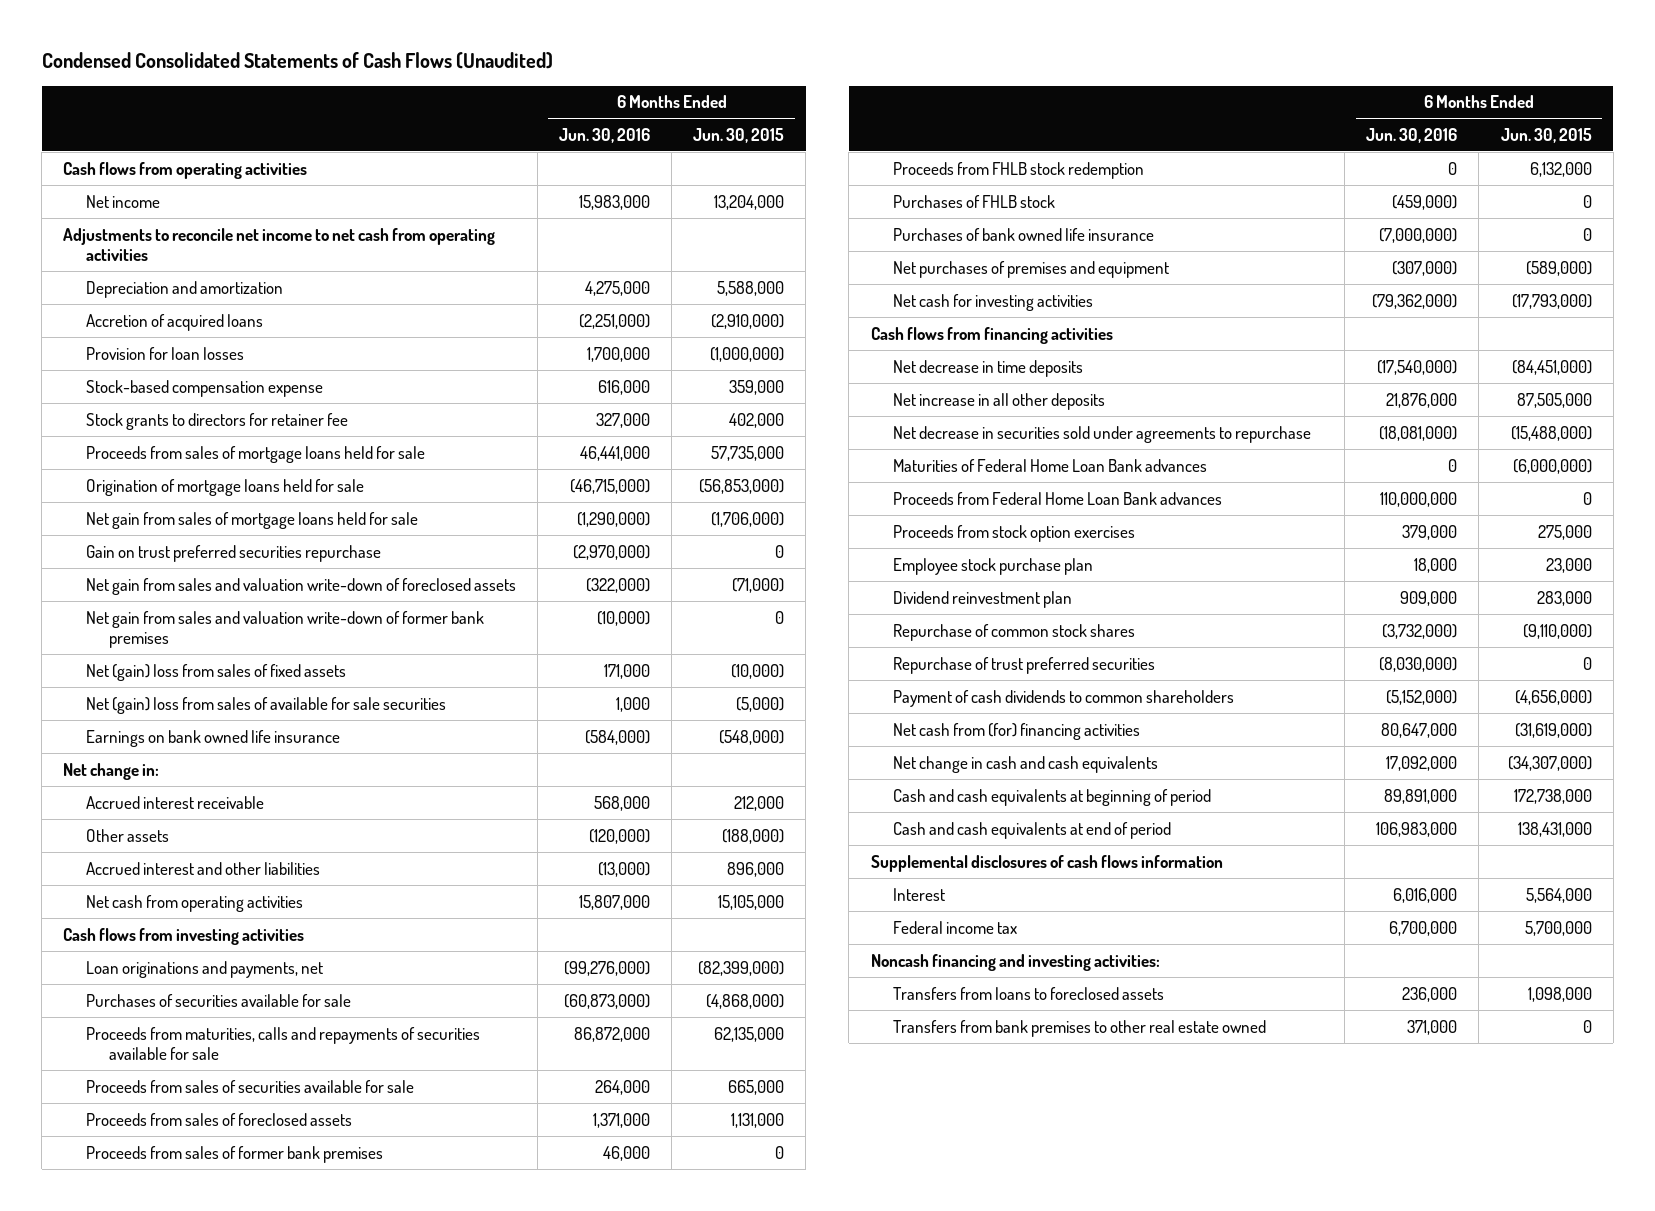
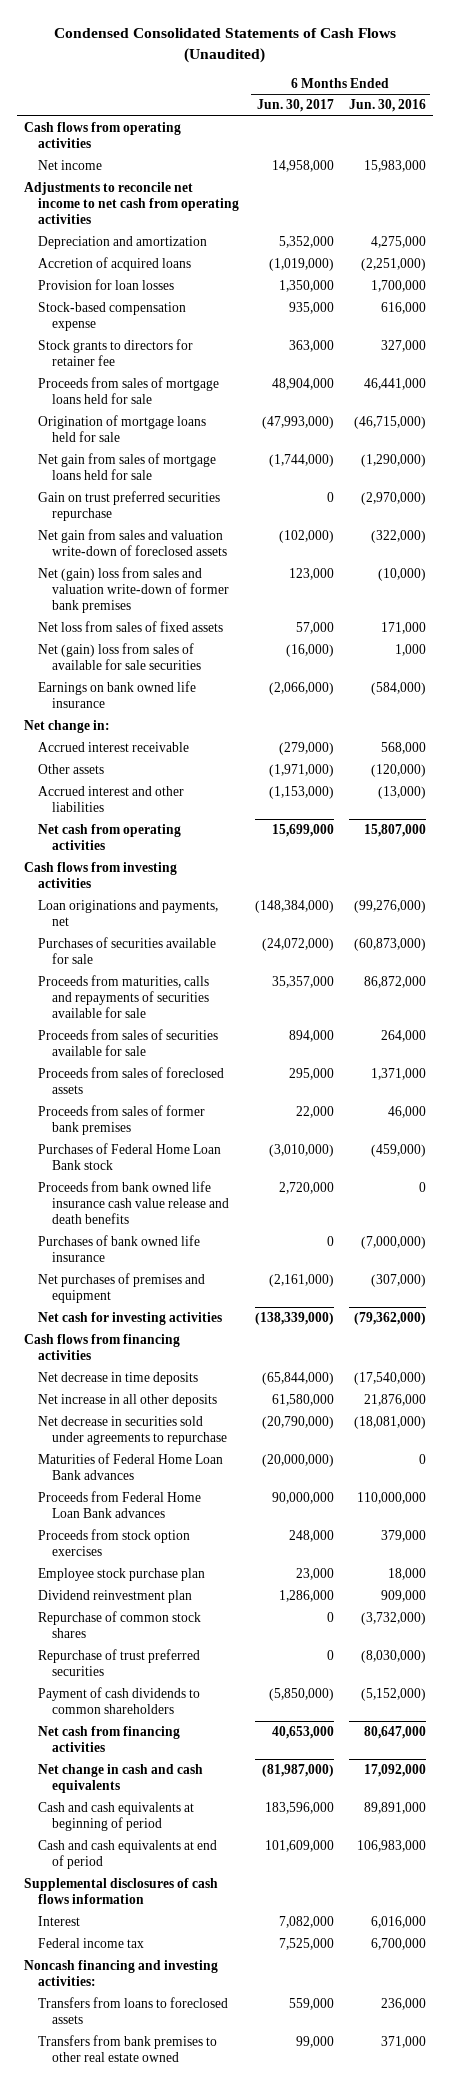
- | 6 Months Ended Jun. 30, 2016 | 6 Months Ended Jun. 30, 2015
+ | 6 Months Ended Jun. 30, 2017 | 6 Months Ended Jun. 30, 2016
- Net gain from sales and valuation write-down of former bank premises | (10,000) | 0
- Net (gain) loss from sales of fixed assets | 171,000 | (10,000)
+ Net (gain) loss from sales and valuation write-down of former bank premises | 123,000 | (10,000)
+ Net loss from sales of fixed assets | 57,000 | 171,000
- Proceeds from FHLB stock redemption | 0 | 6,132,000
- Purchases of FHLB stock | (459,000) | 0
+ Purchases of Federal Home Loan Bank stock | (3,010,000) | (459,000)
+ Proceeds from bank owned life insurance cash value release and death benefits | 2,720,000 | 0
- Net cash from (for) financing activities | 80,647,000 | (31,619,000)
+ Net cash from financing activities | 40,653,000 | 80,647,000

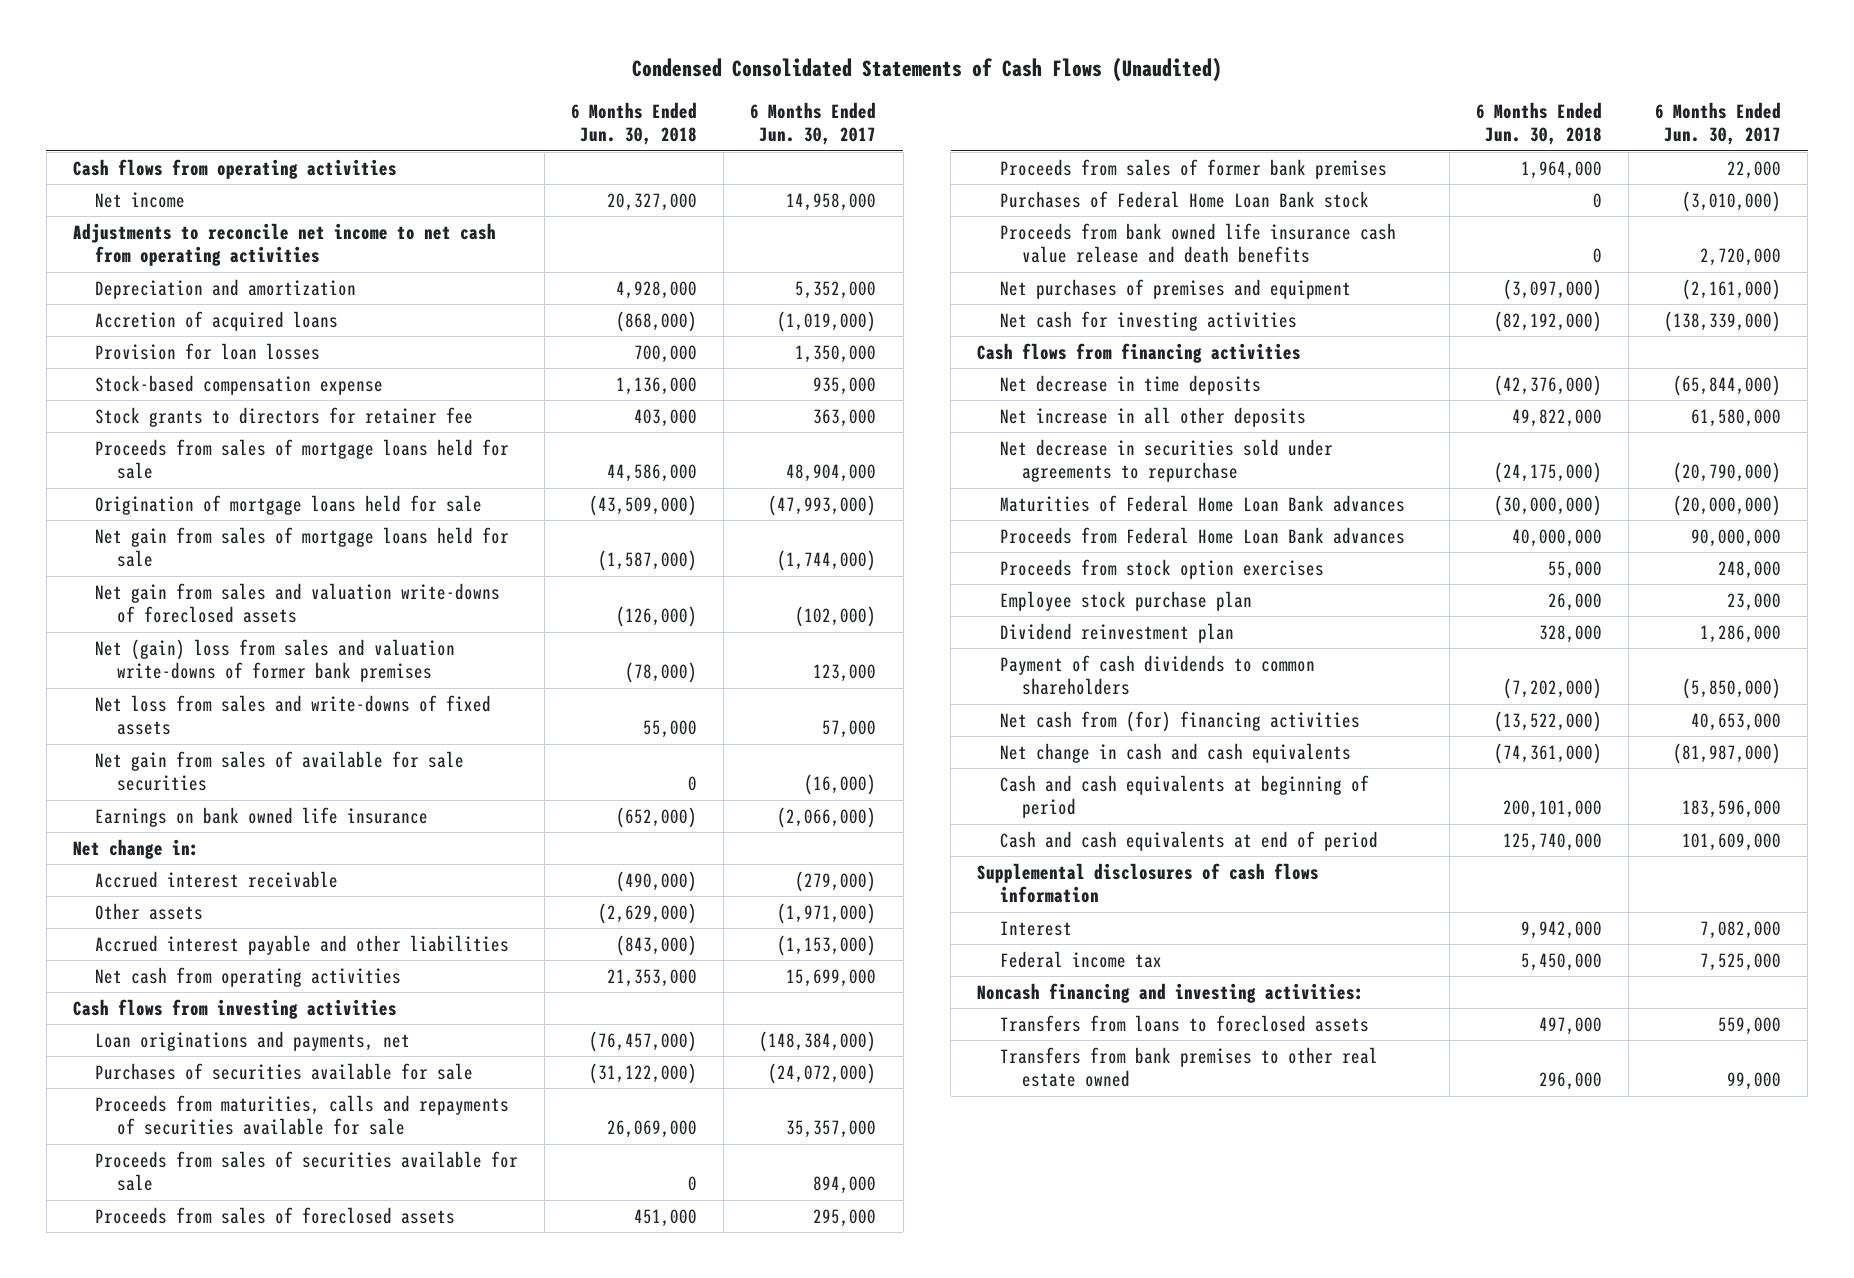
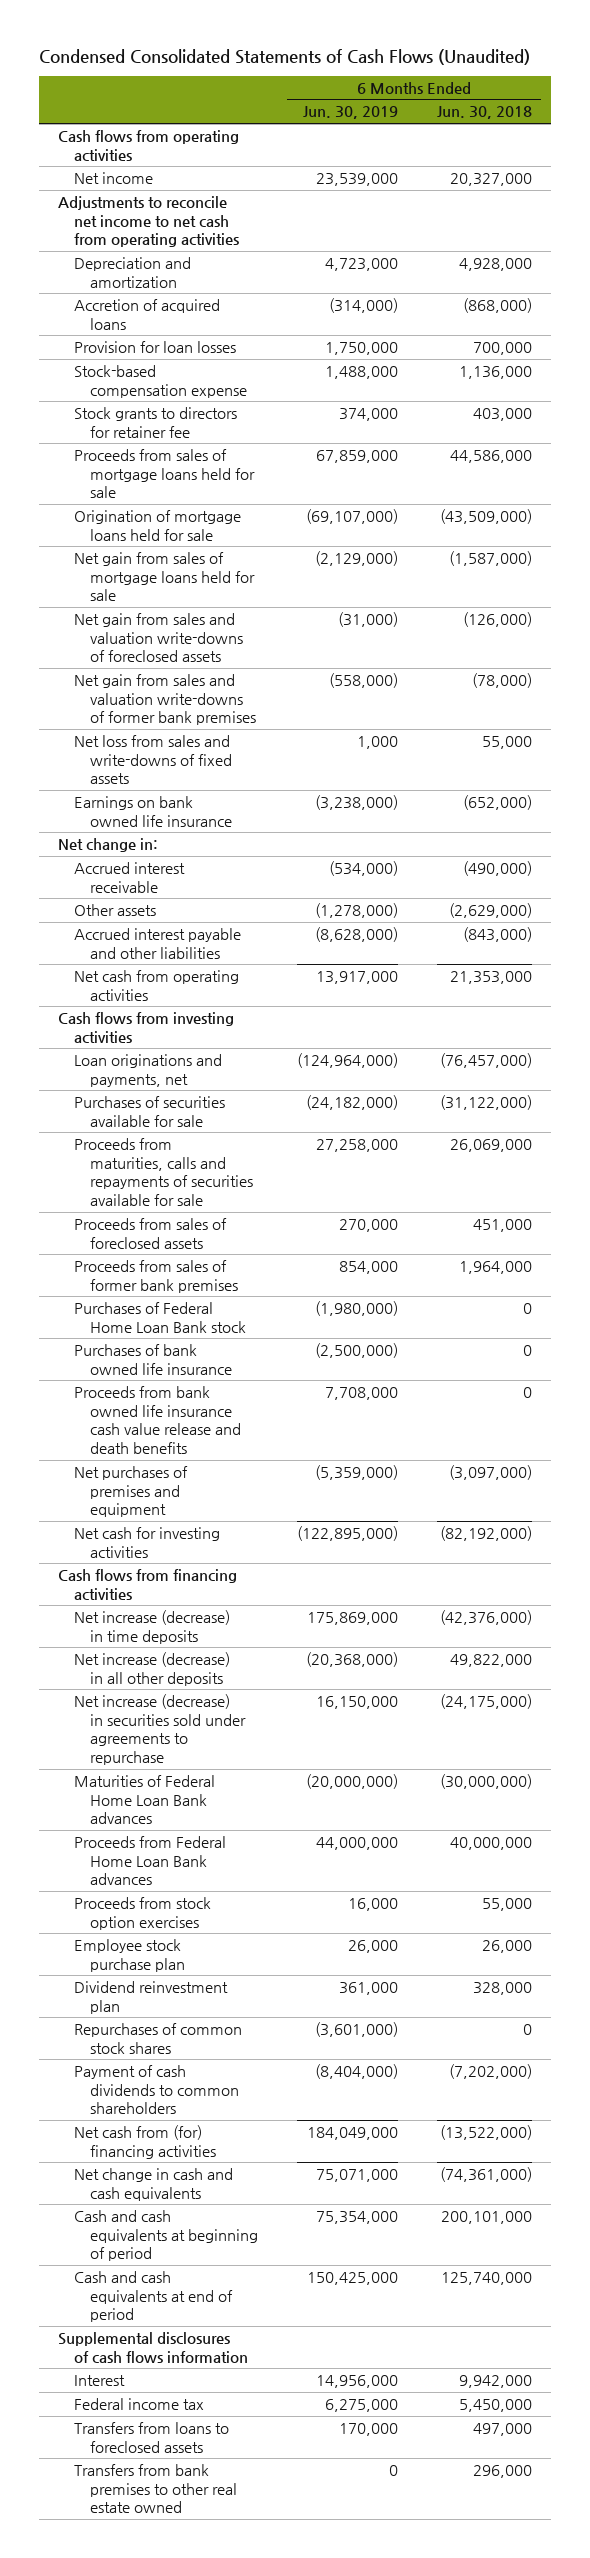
- | 6 Months Ended Jun. 30, 2018 | 6 Months Ended Jun. 30, 2017
+ | 6 Months Ended Jun. 30, 2019 | 6 Months Ended Jun. 30, 2018
- Net (gain) loss from sales and valuation write-downs of former bank premises | (78,000) | 123,000
+ Net gain from sales and valuation write-downs of former bank premises | (558,000) | (78,000)
- Net gain from sales of available for sale securities | 0 | (16,000)
- Proceeds from sales of securities available for sale | 0 | 894,000
+ Purchases of bank owned life insurance | (2,500,000) | 0
- Net decrease in time deposits | (42,376,000) | (65,844,000)
- Net increase in all other deposits | 49,822,000 | 61,580,000
- Net decrease in securities sold under agreements to repurchase | (24,175,000) | (20,790,000)
+ Net increase (decrease) in time deposits | 175,869,000 | (42,376,000)
+ Net increase (decrease) in all other deposits | (20,368,000) | 49,822,000
+ Net increase (decrease) in securities sold under agreements to repurchase | 16,150,000 | (24,175,000)
+ Repurchases of common stock shares | (3,601,000) | 0
- Noncash financing and investing activities:

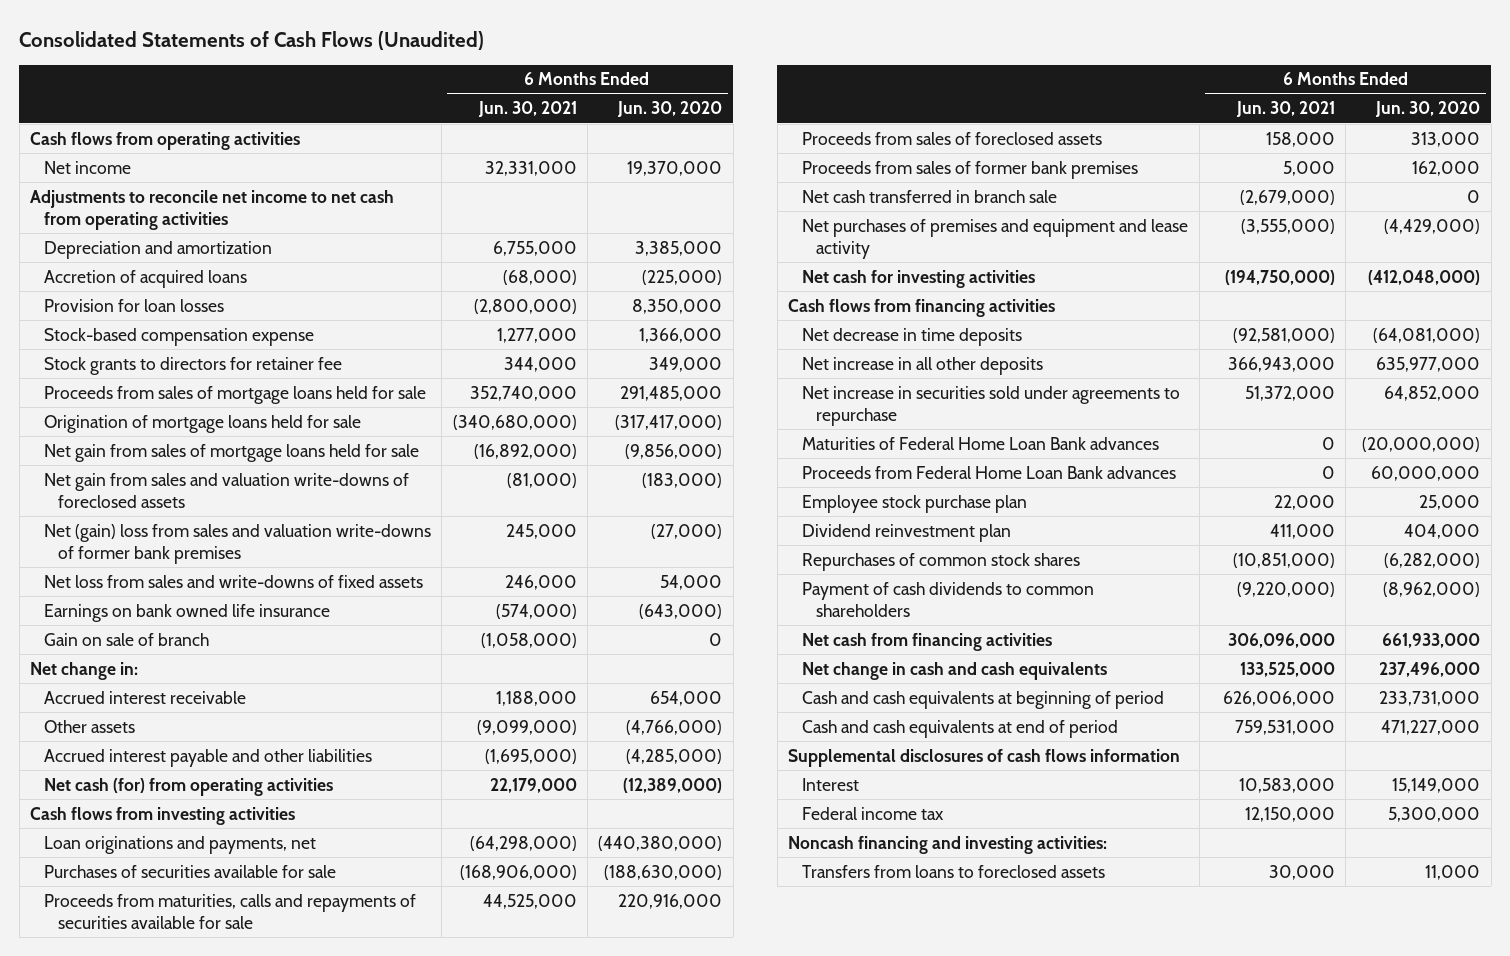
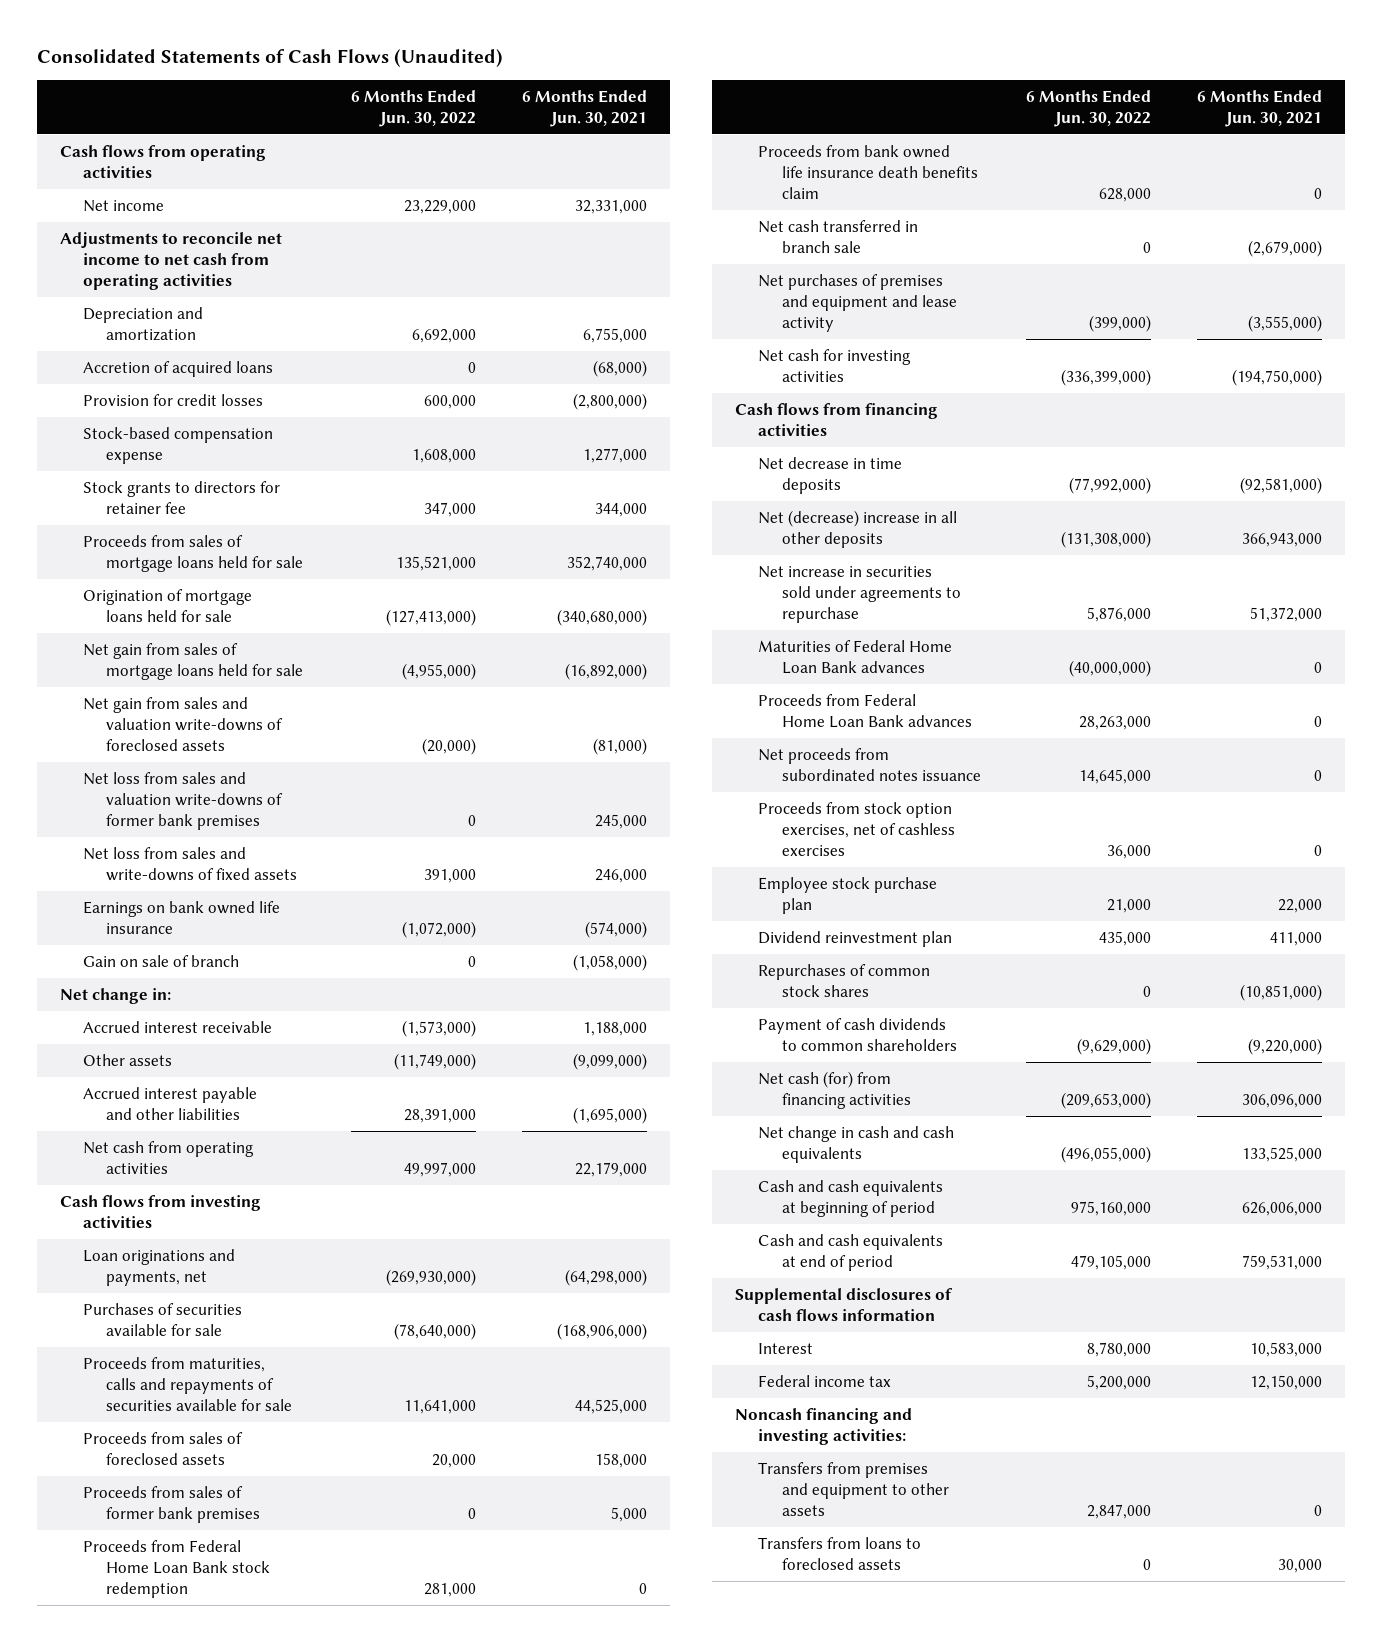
- | 6 Months Ended Jun. 30, 2021 | 6 Months Ended Jun. 30, 2020
+ | 6 Months Ended Jun. 30, 2022 | 6 Months Ended Jun. 30, 2021
- Provision for loan losses | (2,800,000) | 8,350,000
+ Provision for credit losses | 600,000 | (2,800,000)
- Net (gain) loss from sales and valuation write-downs of former bank premises | 245,000 | (27,000)
+ Net loss from sales and valuation write-downs of former bank premises | 0 | 245,000
- Net cash (for) from operating activities | 22,179,000 | (12,389,000)
+ Net cash from operating activities | 49,997,000 | 22,179,000
+ Proceeds from Federal Home Loan Bank stock redemption | 281,000 | 0
+ Proceeds from bank owned life insurance death benefits claim | 628,000 | 0
- Net increase in all other deposits | 366,943,000 | 635,977,000
+ Net (decrease) increase in all other deposits | (131,308,000) | 366,943,000
+ Net proceeds from subordinated notes issuance | 14,645,000 | 0
+ Proceeds from stock option exercises, net of cashless exercises | 36,000 | 0
- Net cash from financing activities | 306,096,000 | 661,933,000
+ Net cash (for) from financing activities | (209,653,000) | 306,096,000
+ Transfers from premises and equipment to other assets | 2,847,000 | 0

